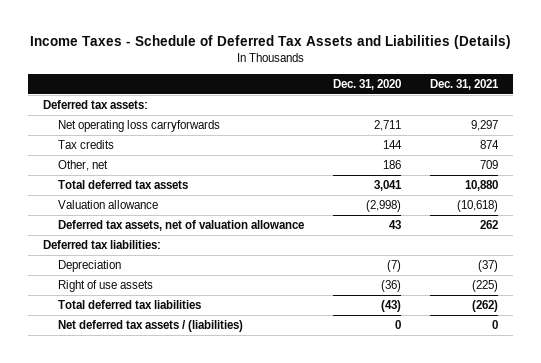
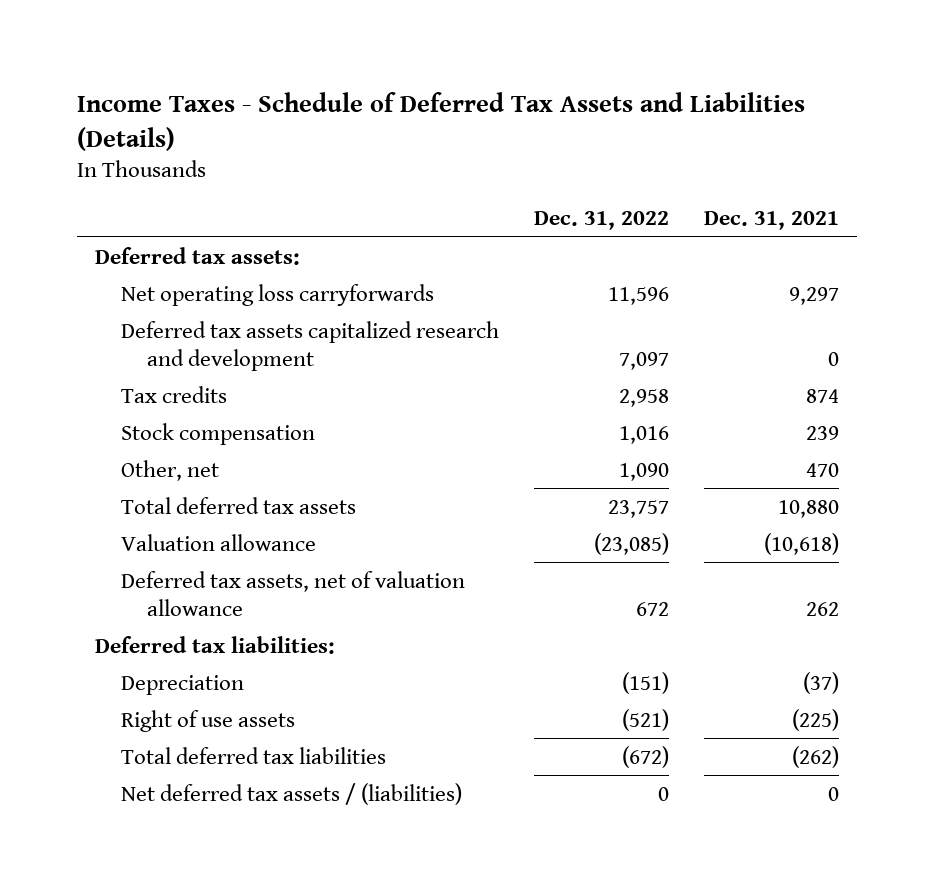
- | Dec. 31, 2020 | Dec. 31, 2021
+ | Dec. 31, 2022 | Dec. 31, 2021
+ Deferred tax assets capitalized research and development | 7,097 | 0
- Other, net | 186 | 709
+ Stock compensation | 1,016 | 239
+ Other, net | 1,090 | 470

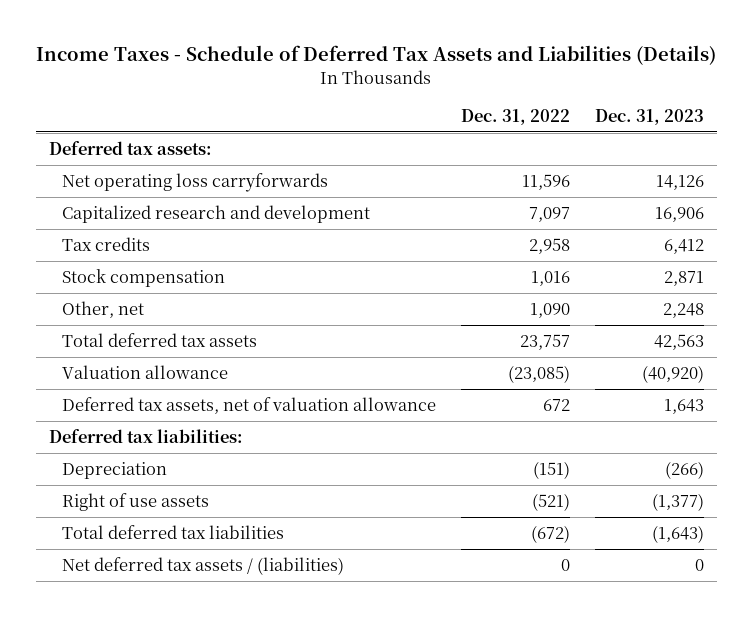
- | Dec. 31, 2022 | Dec. 31, 2021
+ | Dec. 31, 2022 | Dec. 31, 2023
- Deferred tax assets capitalized research and development | 7,097 | 0
+ Capitalized research and development | 7,097 | 16,906

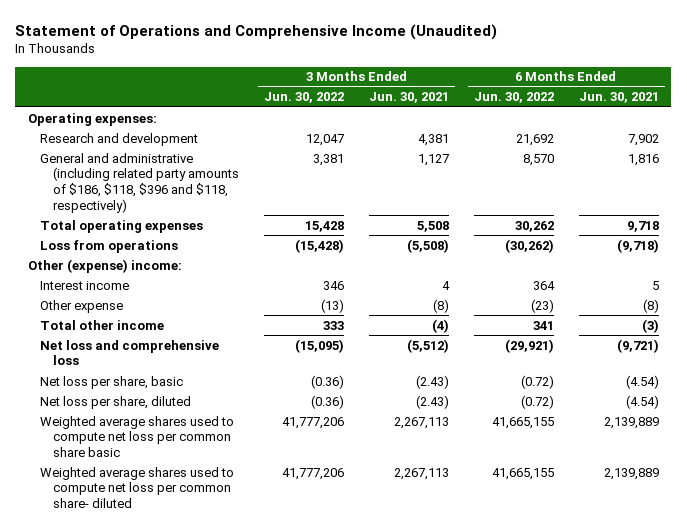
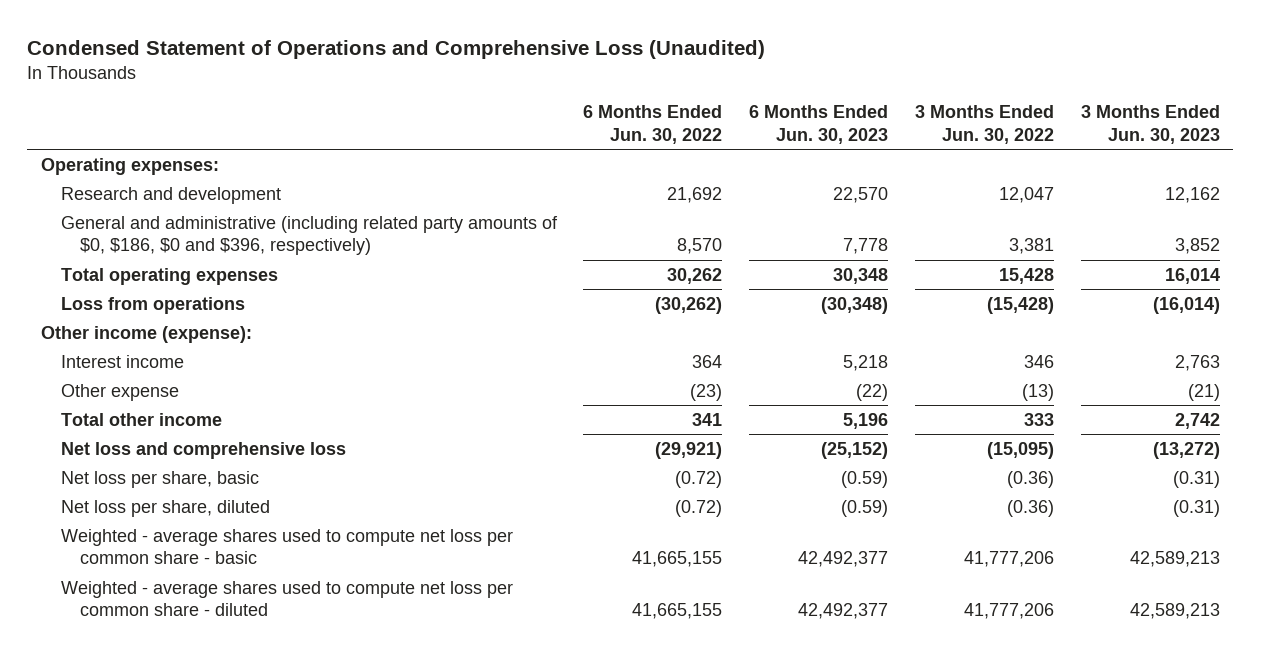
- Statement of Operations and Comprehensive Income (Unaudited)
+ Condensed Statement of Operations and Comprehensive Loss (Unaudited)
- | 3 Months Ended Jun. 30, 2022 | 3 Months Ended Jun. 30, 2021 | 6 Months Ended Jun. 30, 2022 | 6 Months Ended Jun. 30, 2021
+ | 6 Months Ended Jun. 30, 2022 | 6 Months Ended Jun. 30, 2023 | 3 Months Ended Jun. 30, 2022 | 3 Months Ended Jun. 30, 2023
- General and administrative (including related party amounts of $186, $118, $396 and $118, respectively) | 3,381 | 1,127 | 8,570 | 1,816
+ General and administrative (including related party amounts of $0, $186, $0 and $396, respectively) | 8,570 | 7,778 | 3,381 | 3,852
- Other (expense) income:
+ Other income (expense):
- Weighted average shares used to compute net loss per common share basic | 41,777,206 | 2,267,113 | 41,665,155 | 2,139,889
- Weighted average shares used to compute net loss per common share- diluted | 41,777,206 | 2,267,113 | 41,665,155 | 2,139,889
+ Weighted - average shares used to compute net loss per common share - basic | 41,665,155 | 42,492,377 | 41,777,206 | 42,589,213
+ Weighted - average shares used to compute net loss per common share - diluted | 41,665,155 | 42,492,377 | 41,777,206 | 42,589,213

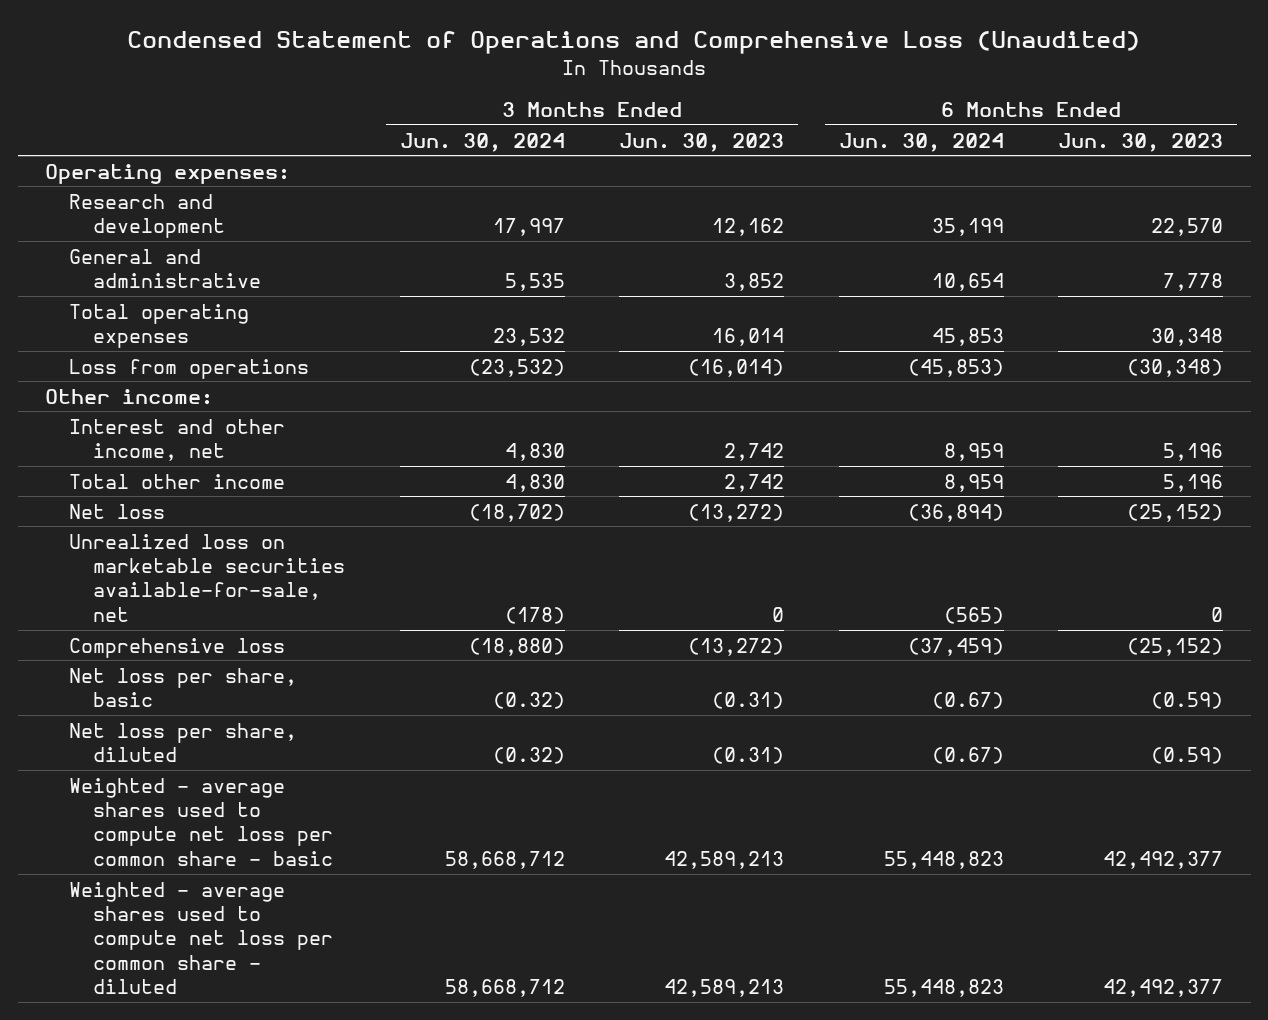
- | 6 Months Ended Jun. 30, 2022 | 6 Months Ended Jun. 30, 2023 | 3 Months Ended Jun. 30, 2022 | 3 Months Ended Jun. 30, 2023
+ | 3 Months Ended Jun. 30, 2024 | 3 Months Ended Jun. 30, 2023 | 6 Months Ended Jun. 30, 2024 | 6 Months Ended Jun. 30, 2023
- General and administrative (including related party amounts of $0, $186, $0 and $396, respectively) | 8,570 | 7,778 | 3,381 | 3,852
+ General and administrative | 5,535 | 3,852 | 10,654 | 7,778
- Other income (expense):
- Interest income | 364 | 5,218 | 346 | 2,763
- Other expense | (23) | (22) | (13) | (21)
+ Other income:
+ Interest and other income, net | 4,830 | 2,742 | 8,959 | 5,196
- Net loss and comprehensive loss | (29,921) | (25,152) | (15,095) | (13,272)
+ Net loss | (18,702) | (13,272) | (36,894) | (25,152)
+ Unrealized loss on marketable securities available-for-sale, net | (178) | 0 | (565) | 0
+ Comprehensive loss | (18,880) | (13,272) | (37,459) | (25,152)

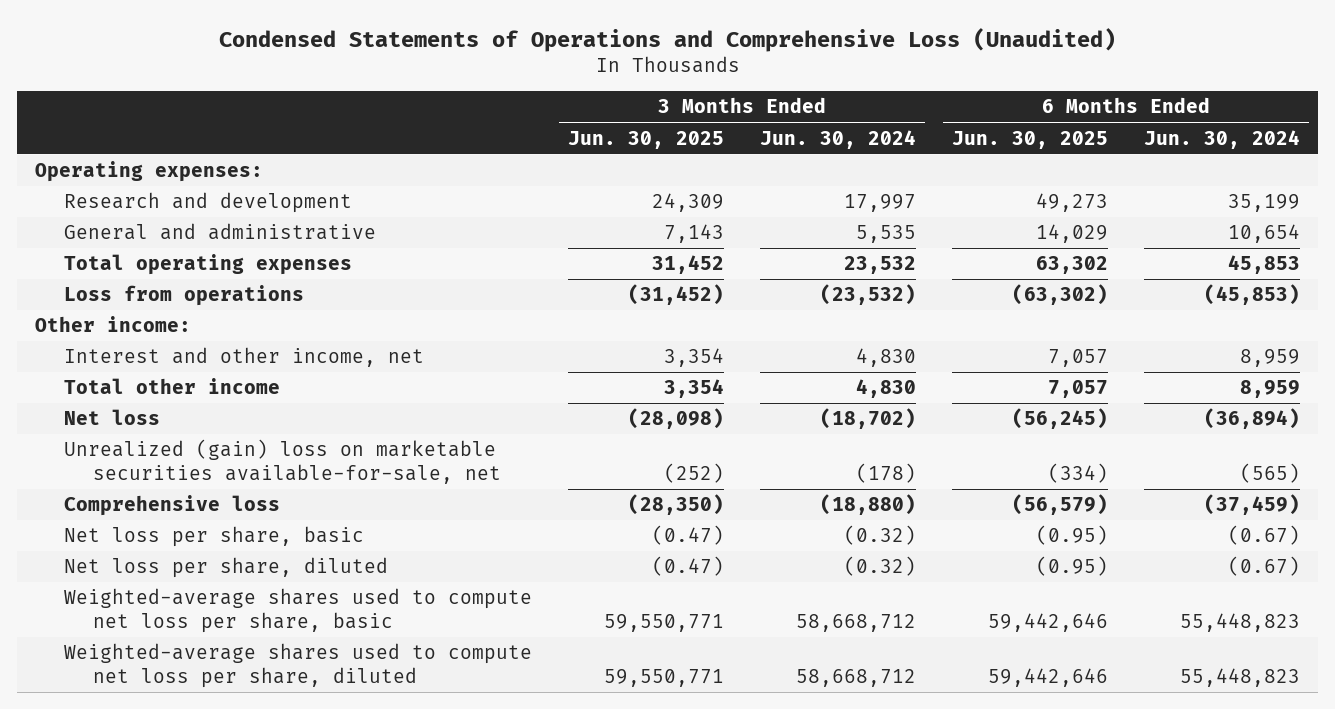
- Condensed Statement of Operations and Comprehensive Loss (Unaudited)
+ Condensed Statements of Operations and Comprehensive Loss (Unaudited)
- | 3 Months Ended Jun. 30, 2024 | 3 Months Ended Jun. 30, 2023 | 6 Months Ended Jun. 30, 2024 | 6 Months Ended Jun. 30, 2023
+ | 3 Months Ended Jun. 30, 2025 | 3 Months Ended Jun. 30, 2024 | 6 Months Ended Jun. 30, 2025 | 6 Months Ended Jun. 30, 2024
- Unrealized loss on marketable securities available-for-sale, net | (178) | 0 | (565) | 0
+ Unrealized (gain) loss on marketable securities available-for-sale, net | (252) | (178) | (334) | (565)
- Weighted - average shares used to compute net loss per common share - basic | 58,668,712 | 42,589,213 | 55,448,823 | 42,492,377
- Weighted - average shares used to compute net loss per common share - diluted | 58,668,712 | 42,589,213 | 55,448,823 | 42,492,377
+ Weighted-average shares used to compute net loss per share, basic | 59,550,771 | 58,668,712 | 59,442,646 | 55,448,823
+ Weighted-average shares used to compute net loss per share, diluted | 59,550,771 | 58,668,712 | 59,442,646 | 55,448,823

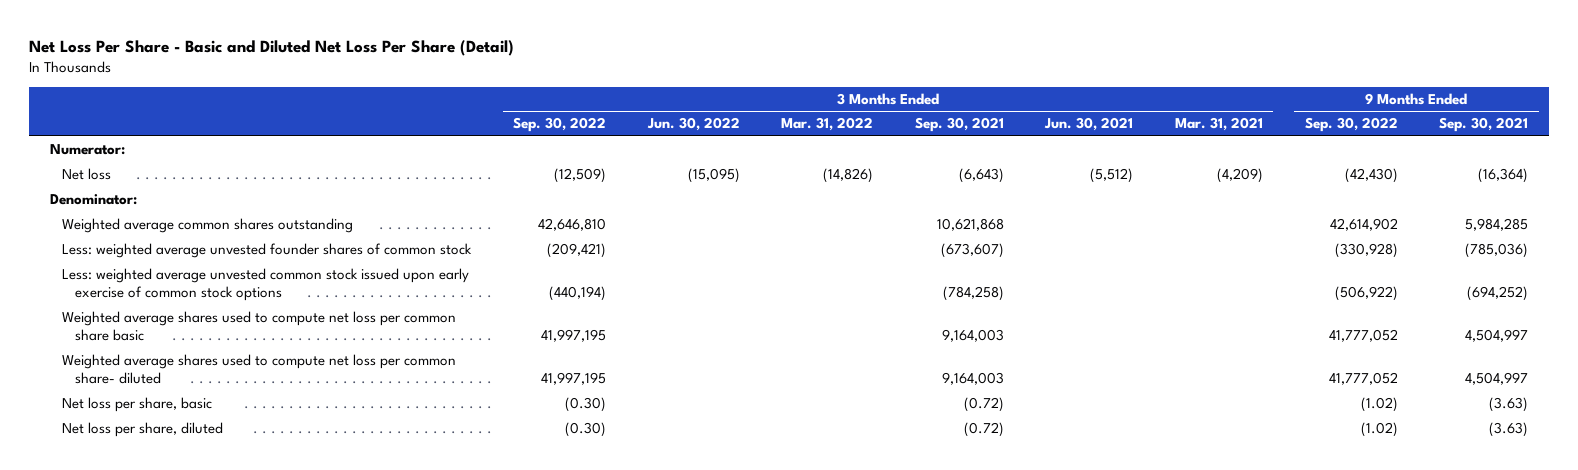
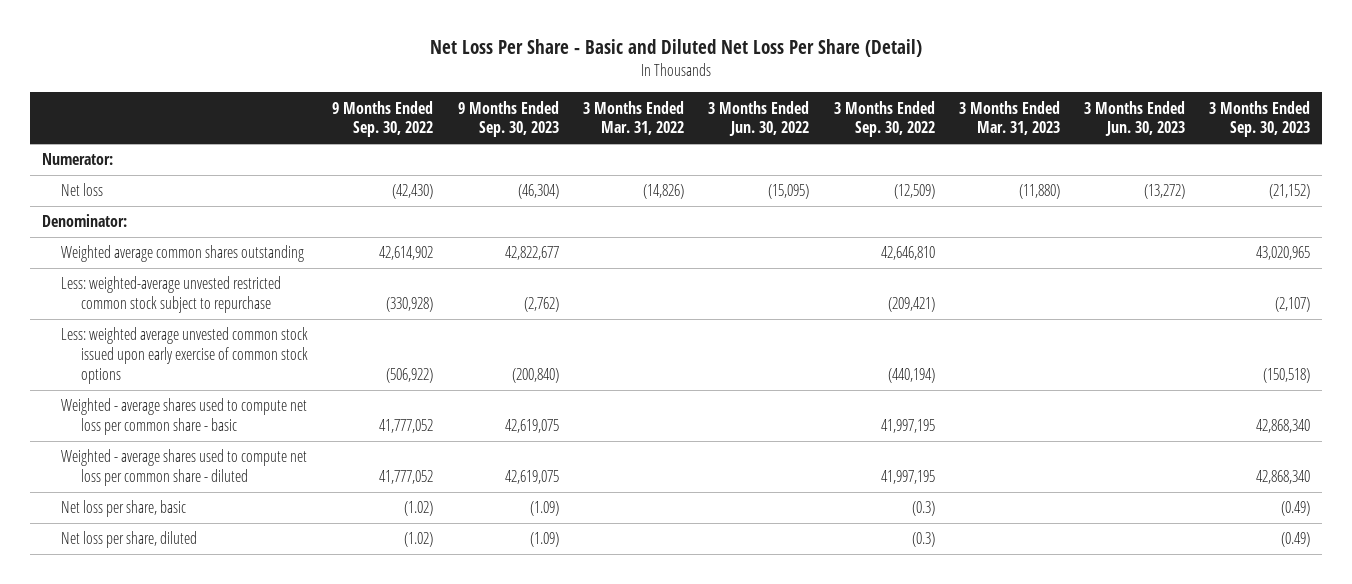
- | 3 Months Ended Sep. 30, 2022 | 3 Months Ended Jun. 30, 2022 | 3 Months Ended Mar. 31, 2022 | 3 Months Ended Sep. 30, 2021 | 3 Months Ended Jun. 30, 2021 | 3 Months Ended Mar. 31, 2021 | 9 Months Ended Sep. 30, 2022 | 9 Months Ended Sep. 30, 2021
+ | 9 Months Ended Sep. 30, 2022 | 9 Months Ended Sep. 30, 2023 | 3 Months Ended Mar. 31, 2022 | 3 Months Ended Jun. 30, 2022 | 3 Months Ended Sep. 30, 2022 | 3 Months Ended Mar. 31, 2023 | 3 Months Ended Jun. 30, 2023 | 3 Months Ended Sep. 30, 2023
- Less: weighted average unvested founder shares of common stock | (209,421) | | | (673,607) | | | (330,928) | (785,036)
+ Less: weighted-average unvested restricted common stock subject to repurchase | (330,928) | (2,762) | | | (209,421) | | | (2,107)
- Weighted average shares used to compute net loss per common share basic | 41,997,195 | | | 9,164,003 | | | 41,777,052 | 4,504,997
- Weighted average shares used to compute net loss per common share- diluted | 41,997,195 | | | 9,164,003 | | | 41,777,052 | 4,504,997
- Net loss per share, basic | (0.30) | | | (0.72) | | | (1.02) | (3.63)
- Net loss per share, diluted | (0.30) | | | (0.72) | | | (1.02) | (3.63)
+ Weighted - average shares used to compute net loss per common share - basic | 41,777,052 | 42,619,075 | | | 41,997,195 | | | 42,868,340
+ Weighted - average shares used to compute net loss per common share - diluted | 41,777,052 | 42,619,075 | | | 41,997,195 | | | 42,868,340
+ Net loss per share, basic | (1.02) | (1.09) | | | (0.3) | | | (0.49)
+ Net loss per share, diluted | (1.02) | (1.09) | | | (0.3) | | | (0.49)

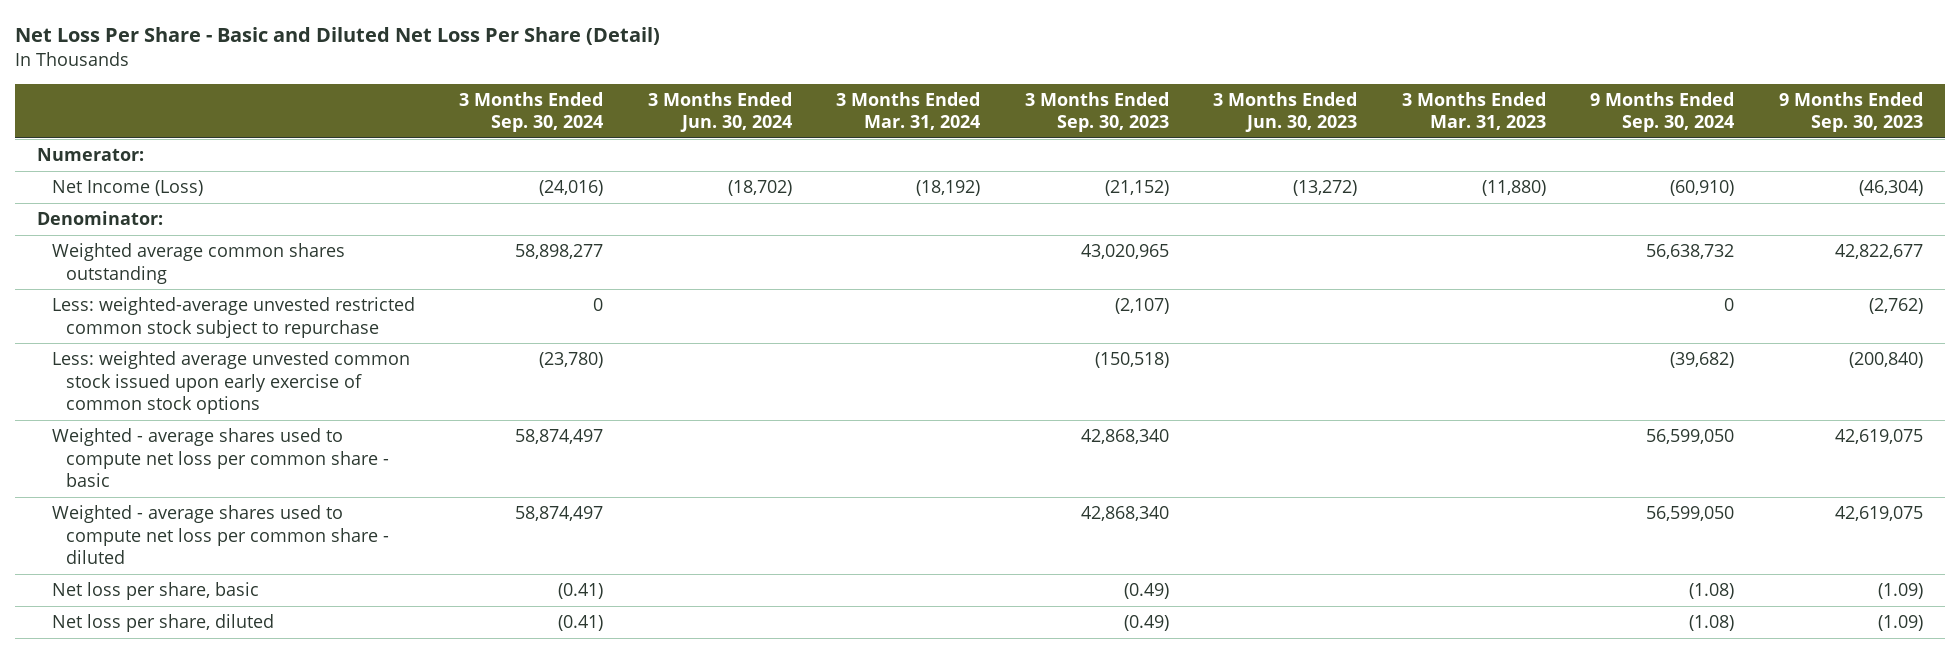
- | 9 Months Ended Sep. 30, 2022 | 9 Months Ended Sep. 30, 2023 | 3 Months Ended Mar. 31, 2022 | 3 Months Ended Jun. 30, 2022 | 3 Months Ended Sep. 30, 2022 | 3 Months Ended Mar. 31, 2023 | 3 Months Ended Jun. 30, 2023 | 3 Months Ended Sep. 30, 2023
+ | 3 Months Ended Sep. 30, 2024 | 3 Months Ended Jun. 30, 2024 | 3 Months Ended Mar. 31, 2024 | 3 Months Ended Sep. 30, 2023 | 3 Months Ended Jun. 30, 2023 | 3 Months Ended Mar. 31, 2023 | 9 Months Ended Sep. 30, 2024 | 9 Months Ended Sep. 30, 2023
- Net loss | (42,430) | (46,304) | (14,826) | (15,095) | (12,509) | (11,880) | (13,272) | (21,152)
+ Net Income (Loss) | (24,016) | (18,702) | (18,192) | (21,152) | (13,272) | (11,880) | (60,910) | (46,304)

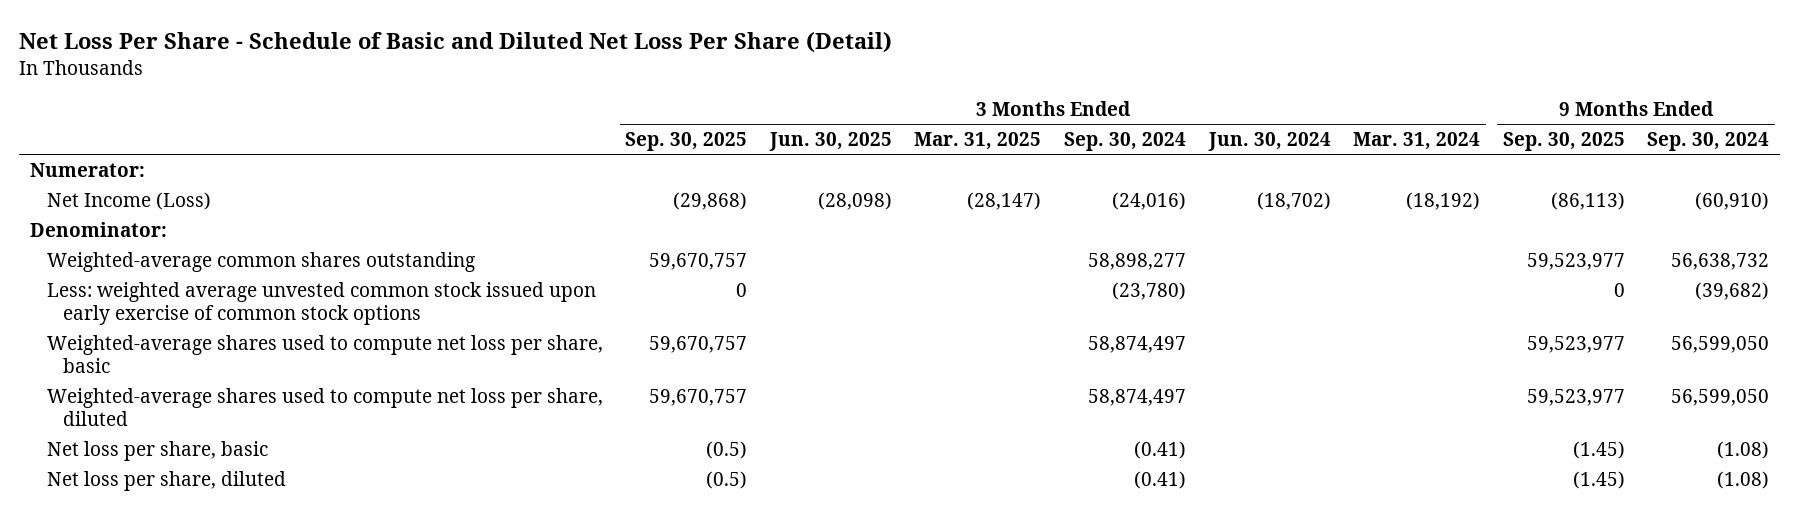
- Net Loss Per Share - Basic and Diluted Net Loss Per Share (Detail)
+ Net Loss Per Share - Schedule of Basic and Diluted Net Loss Per Share (Detail)
- | 3 Months Ended Sep. 30, 2024 | 3 Months Ended Jun. 30, 2024 | 3 Months Ended Mar. 31, 2024 | 3 Months Ended Sep. 30, 2023 | 3 Months Ended Jun. 30, 2023 | 3 Months Ended Mar. 31, 2023 | 9 Months Ended Sep. 30, 2024 | 9 Months Ended Sep. 30, 2023
+ | 3 Months Ended Sep. 30, 2025 | 3 Months Ended Jun. 30, 2025 | 3 Months Ended Mar. 31, 2025 | 3 Months Ended Sep. 30, 2024 | 3 Months Ended Jun. 30, 2024 | 3 Months Ended Mar. 31, 2024 | 9 Months Ended Sep. 30, 2025 | 9 Months Ended Sep. 30, 2024
- Weighted average common shares outstanding | 58,898,277 | | | 43,020,965 | | | 56,638,732 | 42,822,677
- Less: weighted-average unvested restricted common stock subject to repurchase | 0 | | | (2,107) | | | 0 | (2,762)
+ Weighted-average common shares outstanding | 59,670,757 | | | 58,898,277 | | | 59,523,977 | 56,638,732
- Weighted - average shares used to compute net loss per common share - basic | 58,874,497 | | | 42,868,340 | | | 56,599,050 | 42,619,075
- Weighted - average shares used to compute net loss per common share - diluted | 58,874,497 | | | 42,868,340 | | | 56,599,050 | 42,619,075
+ Weighted-average shares used to compute net loss per share, basic | 59,670,757 | | | 58,874,497 | | | 59,523,977 | 56,599,050
+ Weighted-average shares used to compute net loss per share, diluted | 59,670,757 | | | 58,874,497 | | | 59,523,977 | 56,599,050

